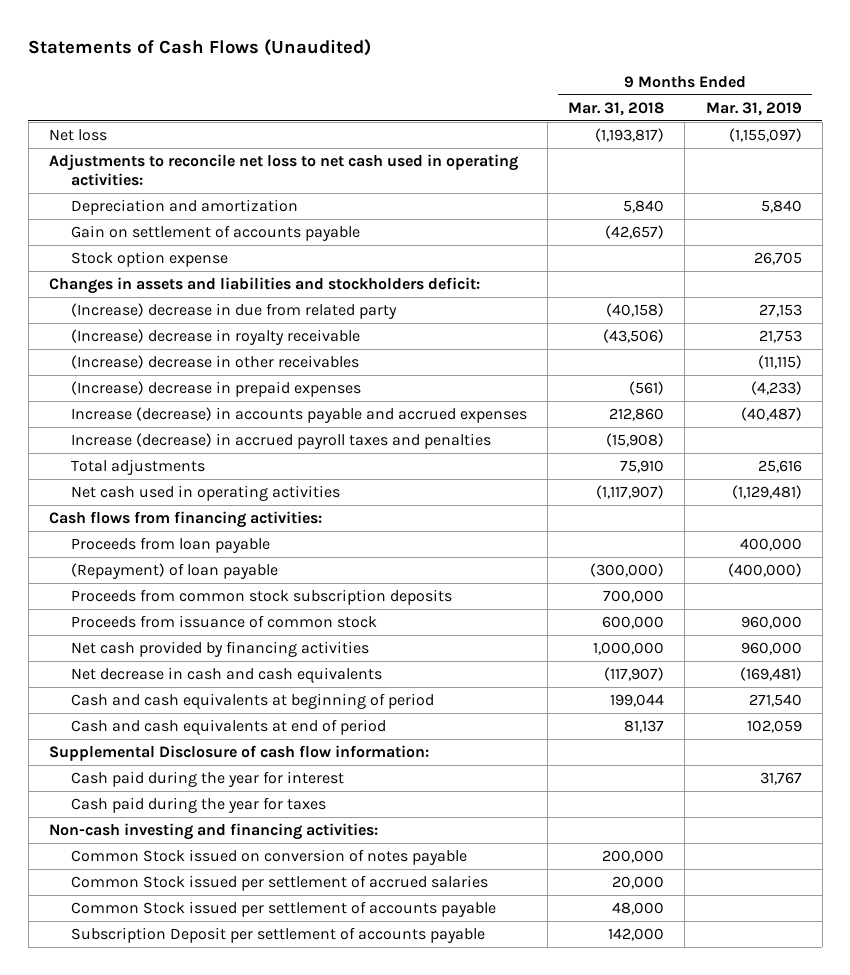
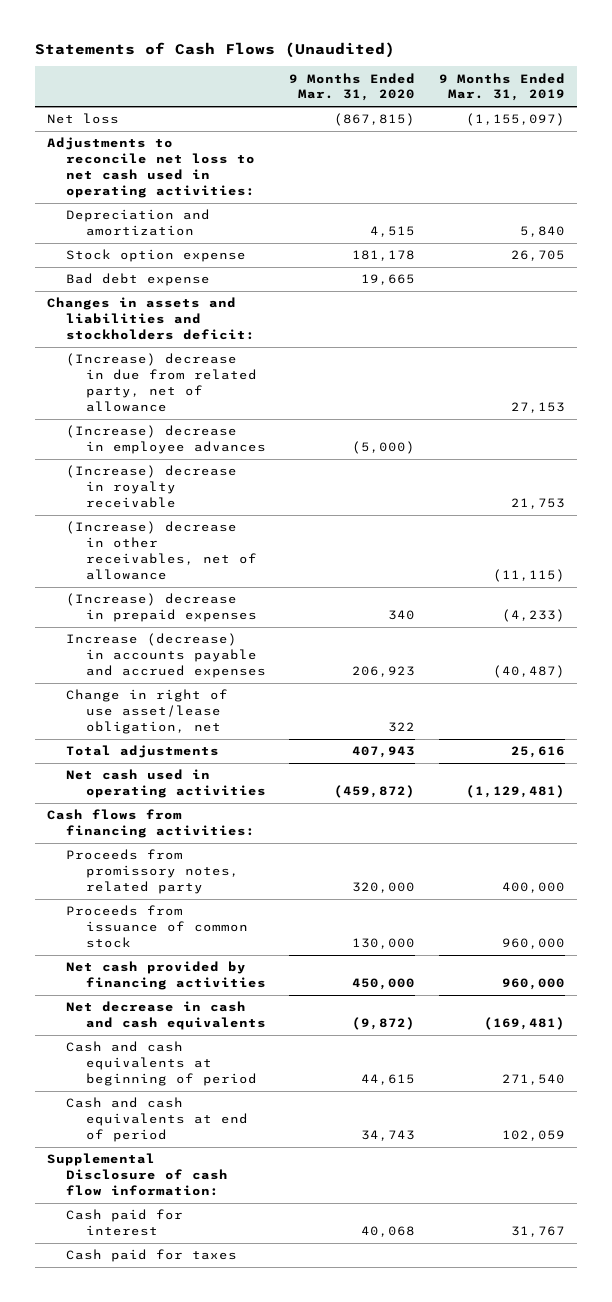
- | 9 Months Ended Mar. 31, 2018 | 9 Months Ended Mar. 31, 2019
+ | 9 Months Ended Mar. 31, 2020 | 9 Months Ended Mar. 31, 2019
- Gain on settlement of accounts payable | (42,657) |
+ Bad debt expense | 19,665 |
- (Increase) decrease in due from related party | (40,158) | 27,153
+ (Increase) decrease in due from related party, net of allowance | | 27,153
+ (Increase) decrease in employee advances | (5,000) |
- (Increase) decrease in other receivables | | (11,115)
+ (Increase) decrease in other receivables, net of allowance | | (11,115)
- Increase (decrease) in accrued payroll taxes and penalties | (15,908) |
+ Change in right of use asset/lease obligation, net | 322 |
- Proceeds from loan payable | | 400,000
- (Repayment) of loan payable | (300,000) | (400,000)
- Proceeds from common stock subscription deposits | 700,000 |
+ Proceeds from promissory notes, related party | 320,000 | 400,000
- Cash paid during the year for interest | | 31,767
- Cash paid during the year for taxes
- Non-cash investing and financing activities:
- Common Stock issued on conversion of notes payable | 200,000 |
- Common Stock issued per settlement of accrued salaries | 20,000 |
- Common Stock issued per settlement of accounts payable | 48,000 |
- Subscription Deposit per settlement of accounts payable | 142,000 |
+ Cash paid for interest | 40,068 | 31,767
+ Cash paid for taxes

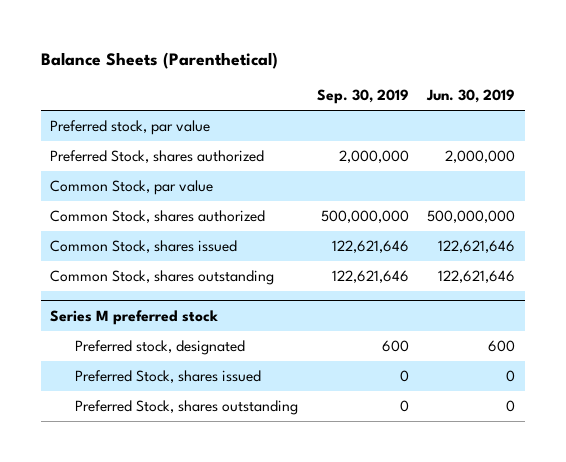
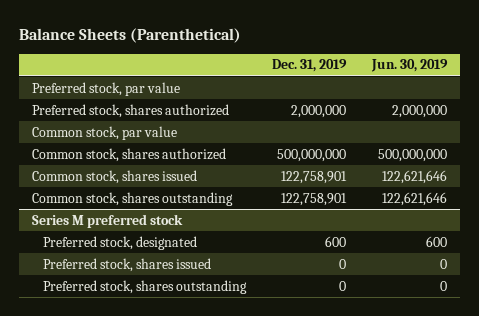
- | Sep. 30, 2019 | Jun. 30, 2019
+ | Dec. 31, 2019 | Jun. 30, 2019
- Preferred Stock, shares authorized | 2,000,000 | 2,000,000
- Common Stock, par value
- Common Stock, shares authorized | 500,000,000 | 500,000,000
- Common Stock, shares issued | 122,621,646 | 122,621,646
- Common Stock, shares outstanding | 122,621,646 | 122,621,646
+ Preferred stock, shares authorized | 2,000,000 | 2,000,000
+ Common stock, par value
+ Common stock, shares authorized | 500,000,000 | 500,000,000
+ Common stock, shares issued | 122,758,901 | 122,621,646
+ Common stock, shares outstanding | 122,758,901 | 122,621,646
@ Series M preferred stock
- Preferred Stock, shares issued | 0 | 0
- Preferred Stock, shares outstanding | 0 | 0
+ Preferred stock, shares issued | 0 | 0
+ Preferred stock, shares outstanding | 0 | 0

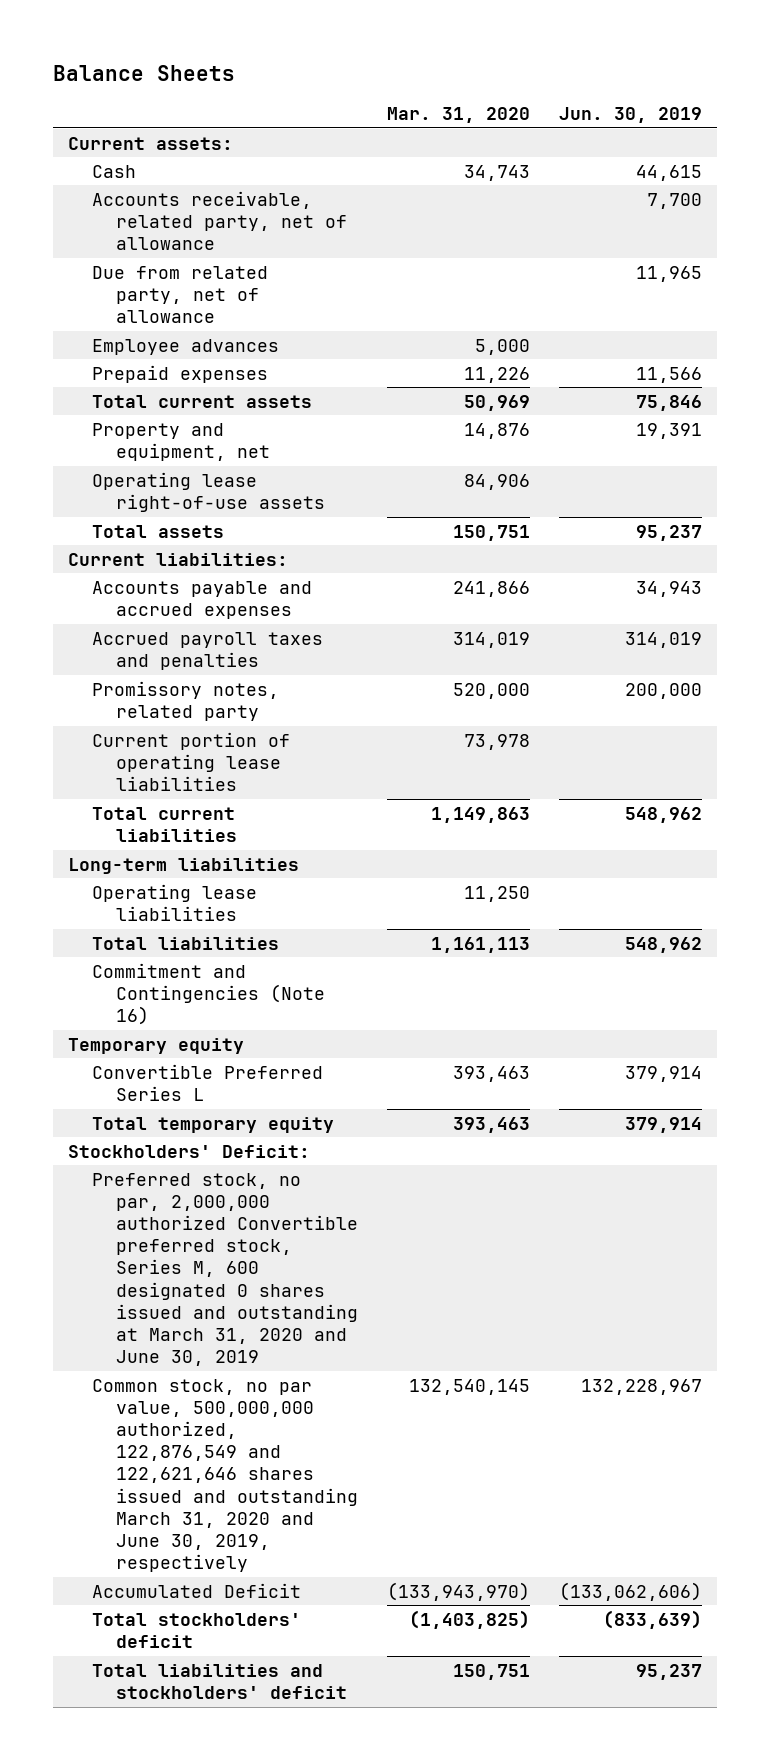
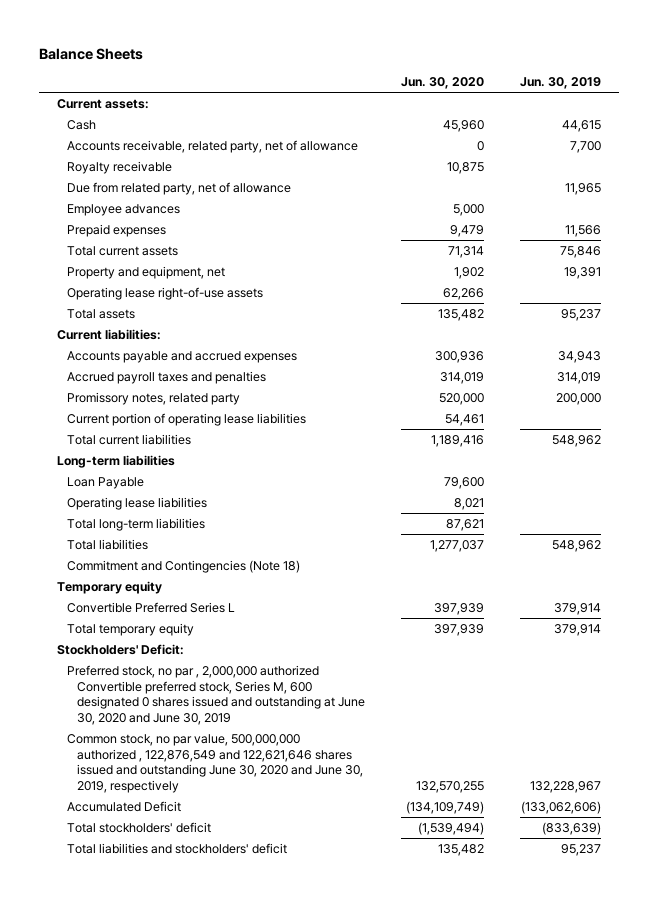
- | Mar. 31, 2020 | Jun. 30, 2019
+ | Jun. 30, 2020 | Jun. 30, 2019
+ Royalty receivable | 10,875 |
+ Loan Payable | 79,600 |
+ Total long-term liabilities | 87,621 |
- Commitment and Contingencies (Note 16)
+ Commitment and Contingencies (Note 18)
- Preferred stock, no par, 2,000,000 authorized Convertible preferred stock, Series M, 600 designated 0 shares issued and outstanding at March 31, 2020 and June 30, 2019
- Common stock, no par value, 500,000,000 authorized, 122,876,549 and 122,621,646 shares issued and outstanding March 31, 2020 and June 30, 2019, respectively | 132,540,145 | 132,228,967
+ Preferred stock, no par , 2,000,000 authorized Convertible preferred stock, Series M, 600 designated 0 shares issued and outstanding at June 30, 2020 and June 30, 2019
+ Common stock, no par value, 500,000,000 authorized , 122,876,549 and 122,621,646 shares issued and outstanding June 30, 2020 and June 30, 2019, respectively | 132,570,255 | 132,228,967

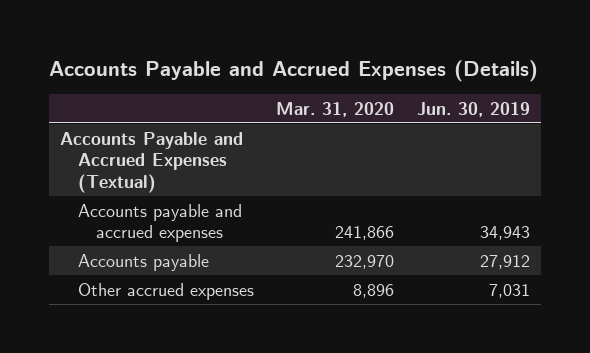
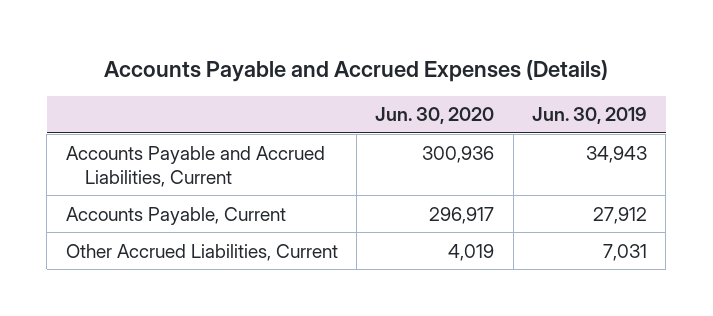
- | Mar. 31, 2020 | Jun. 30, 2019
+ | Jun. 30, 2020 | Jun. 30, 2019
- Accounts Payable and Accrued Expenses (Textual)
- Accounts payable and accrued expenses | 241,866 | 34,943
- Accounts payable | 232,970 | 27,912
- Other accrued expenses | 8,896 | 7,031
+ Accounts Payable and Accrued Liabilities, Current | 300,936 | 34,943
+ Accounts Payable, Current | 296,917 | 27,912
+ Other Accrued Liabilities, Current | 4,019 | 7,031

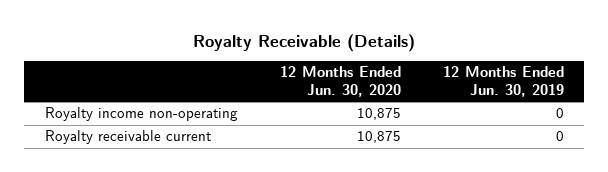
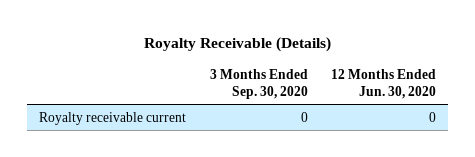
- | 12 Months Ended Jun. 30, 2020 | 12 Months Ended Jun. 30, 2019
+ | 3 Months Ended Sep. 30, 2020 | 12 Months Ended Jun. 30, 2020
- Royalty income non-operating | 10,875 | 0
- Royalty receivable current | 10,875 | 0
+ Royalty receivable current | 0 | 0

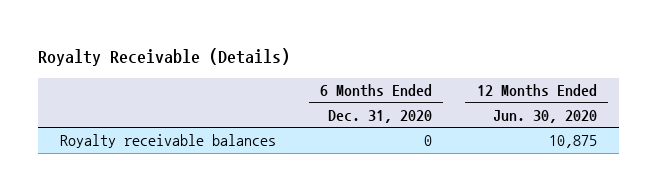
- | 3 Months Ended Sep. 30, 2020 | 12 Months Ended Jun. 30, 2020
+ | 6 Months Ended Dec. 31, 2020 | 12 Months Ended Jun. 30, 2020
- Royalty receivable current | 0 | 0
+ Royalty receivable balances | 0 | 10,875

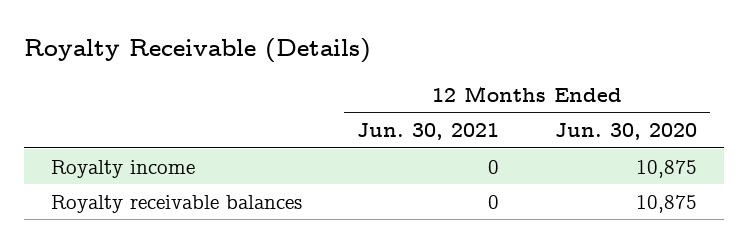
- | 6 Months Ended Dec. 31, 2020 | 12 Months Ended Jun. 30, 2020
+ | 12 Months Ended Jun. 30, 2021 | 12 Months Ended Jun. 30, 2020
+ Royalty income | 0 | 10,875

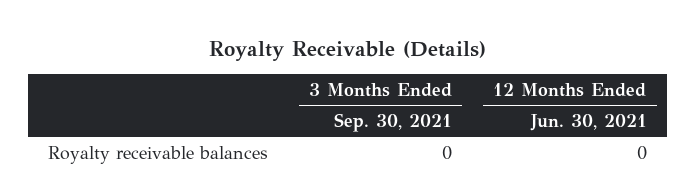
- | 12 Months Ended Jun. 30, 2021 | 12 Months Ended Jun. 30, 2020
+ | 3 Months Ended Sep. 30, 2021 | 12 Months Ended Jun. 30, 2021
- Royalty income | 0 | 10,875

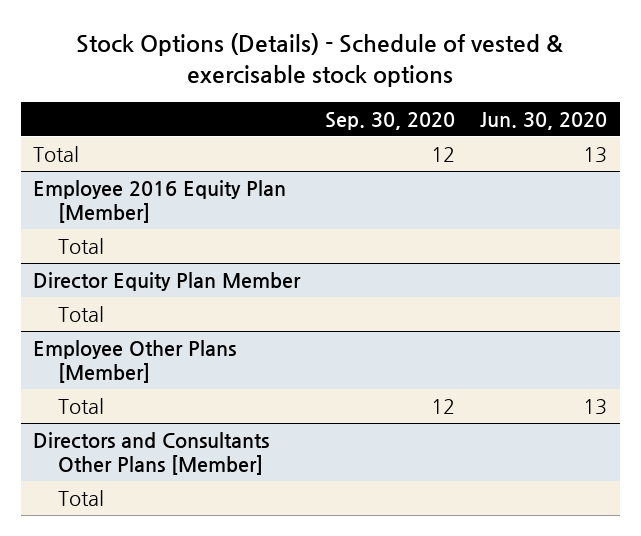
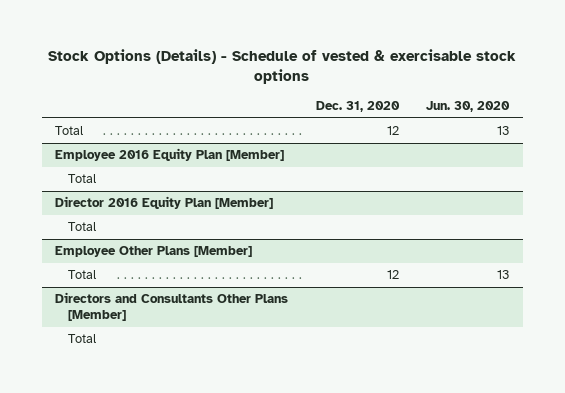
- | Sep. 30, 2020 | Jun. 30, 2020
+ | Dec. 31, 2020 | Jun. 30, 2020
- Director Equity Plan Member
+ Director 2016 Equity Plan [Member]

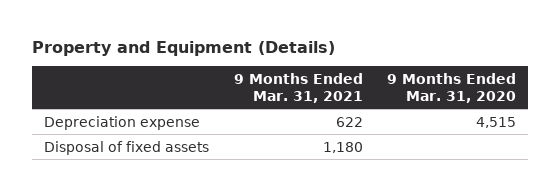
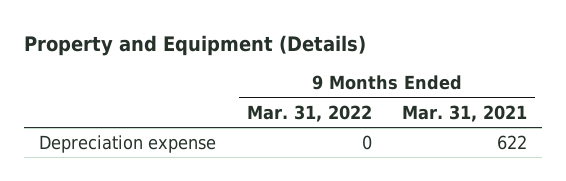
- | 9 Months Ended Mar. 31, 2021 | 9 Months Ended Mar. 31, 2020
+ | 9 Months Ended Mar. 31, 2022 | 9 Months Ended Mar. 31, 2021
- Disposal of fixed assets | 1,180 |

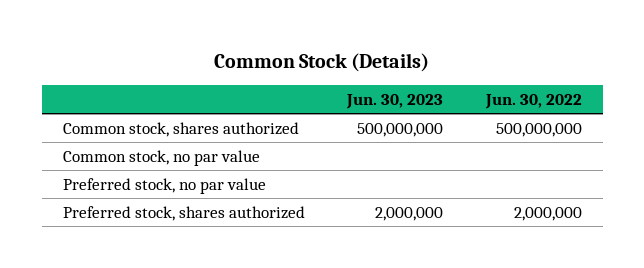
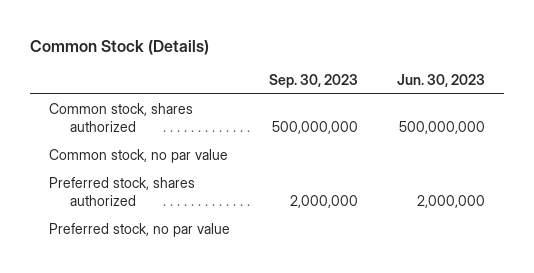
- | Jun. 30, 2023 | Jun. 30, 2022
+ | Sep. 30, 2023 | Jun. 30, 2023
moved down: Preferred stock, no par value

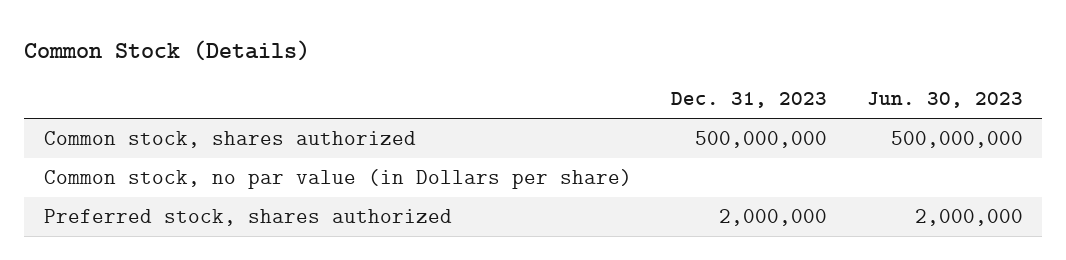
- | Sep. 30, 2023 | Jun. 30, 2023
+ | Dec. 31, 2023 | Jun. 30, 2023
- Common stock, no par value
+ Common stock, no par value (in Dollars per share)
- Preferred stock, no par value

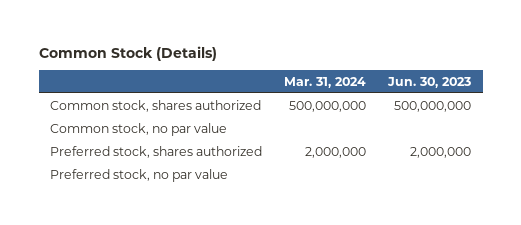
- | Dec. 31, 2023 | Jun. 30, 2023
+ | Mar. 31, 2024 | Jun. 30, 2023
- Common stock, no par value (in Dollars per share)
+ Common stock, no par value
+ Preferred stock, no par value

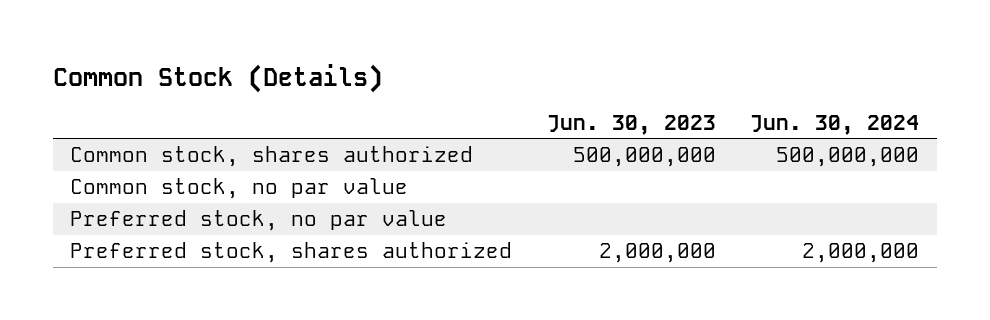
- | Mar. 31, 2024 | Jun. 30, 2023
+ | Jun. 30, 2023 | Jun. 30, 2024
moved down: Preferred stock, shares authorized | 2,000,000 | 2,000,000

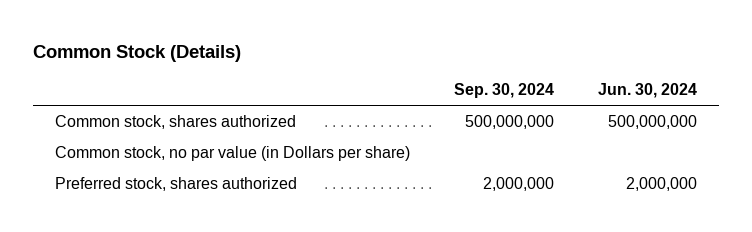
- | Jun. 30, 2023 | Jun. 30, 2024
+ | Sep. 30, 2024 | Jun. 30, 2024
- Common stock, no par value
- Preferred stock, no par value
+ Common stock, no par value (in Dollars per share)

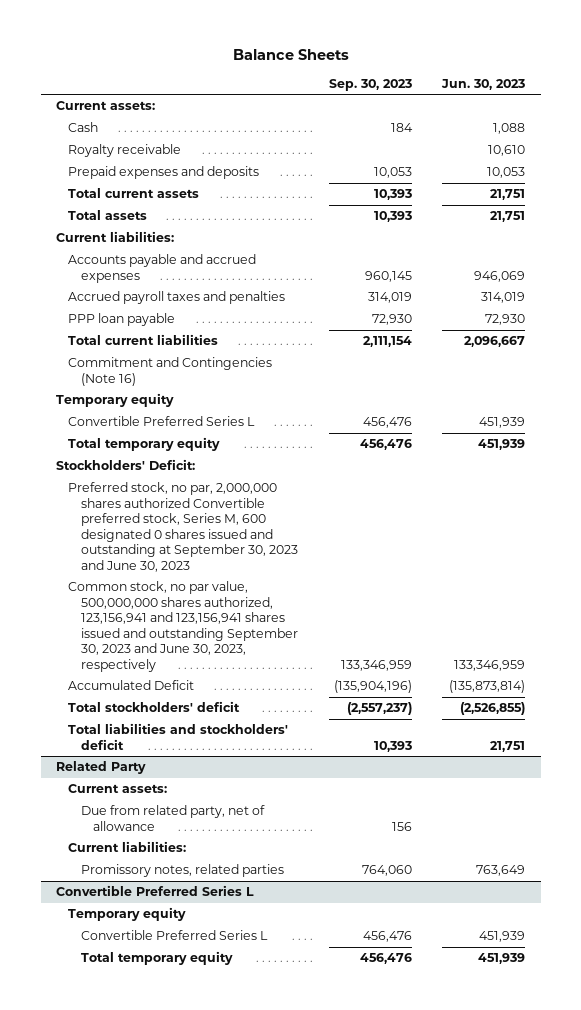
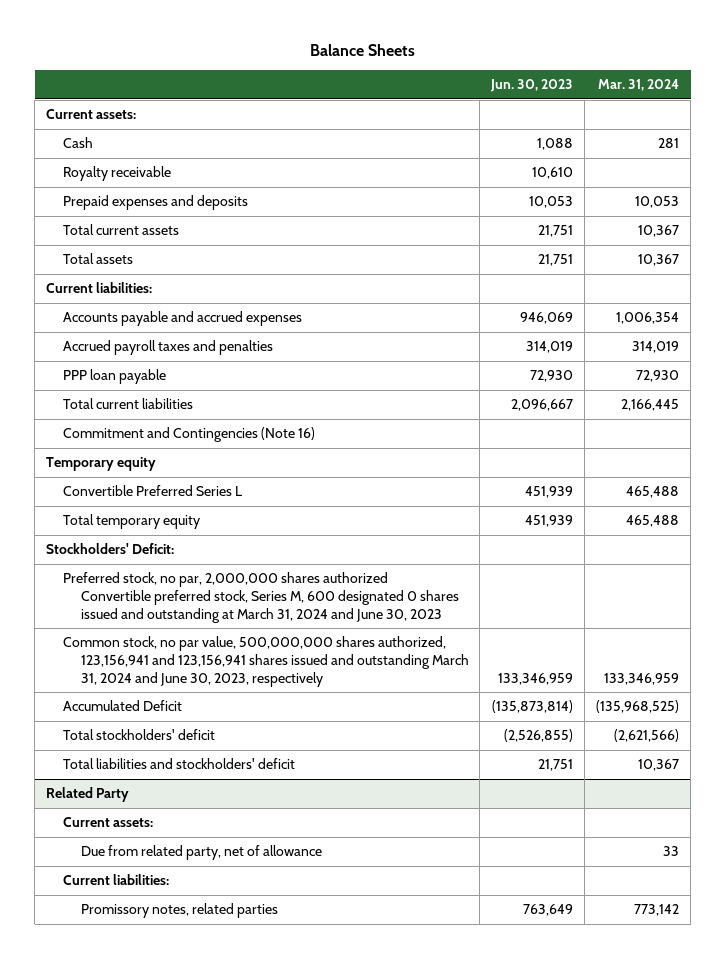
- | Sep. 30, 2023 | Jun. 30, 2023
+ | Jun. 30, 2023 | Mar. 31, 2024
- Preferred stock, no par, 2,000,000 shares authorized Convertible preferred stock, Series M, 600 designated 0 shares issued and outstanding at September 30, 2023 and June 30, 2023
- Common stock, no par value, 500,000,000 shares authorized, 123,156,941 and 123,156,941 shares issued and outstanding September 30, 2023 and June 30, 2023, respectively | 133,346,959 | 133,346,959
+ Preferred stock, no par, 2,000,000 shares authorized Convertible preferred stock, Series M, 600 designated 0 shares issued and outstanding at March 31, 2024 and June 30, 2023
+ Common stock, no par value, 500,000,000 shares authorized, 123,156,941 and 123,156,941 shares issued and outstanding March 31, 2024 and June 30, 2023, respectively | 133,346,959 | 133,346,959
- Convertible Preferred Series L
- Temporary equity
- Convertible Preferred Series L | 456,476 | 451,939
- Total temporary equity | 456,476 | 451,939

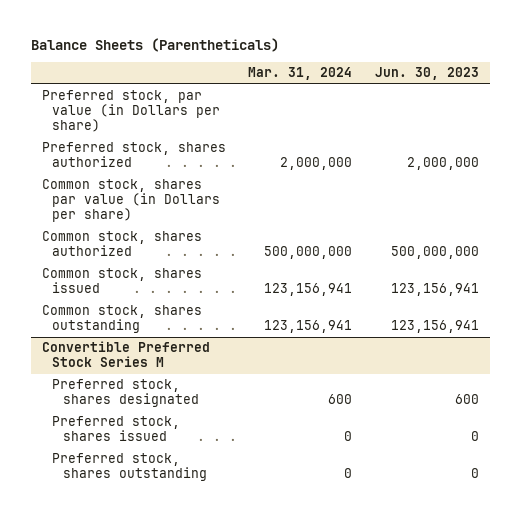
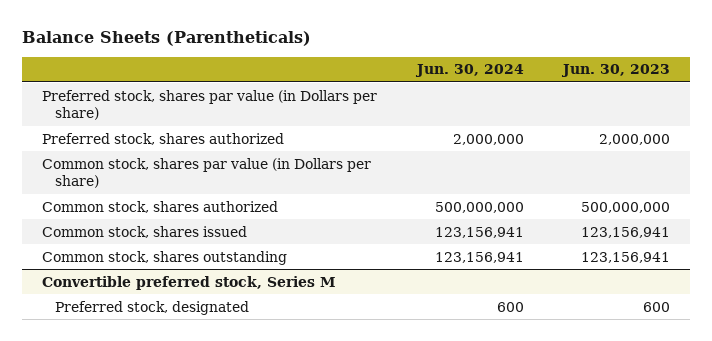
- | Mar. 31, 2024 | Jun. 30, 2023
+ | Jun. 30, 2024 | Jun. 30, 2023
- Preferred stock, par value (in Dollars per share)
+ Preferred stock, shares par value (in Dollars per share)
- Convertible Preferred Stock Series M
- Preferred stock, shares designated | 600 | 600
- Preferred stock, shares issued | 0 | 0
- Preferred stock, shares outstanding | 0 | 0
+ Convertible preferred stock, Series M
+ Preferred stock, designated | 600 | 600

